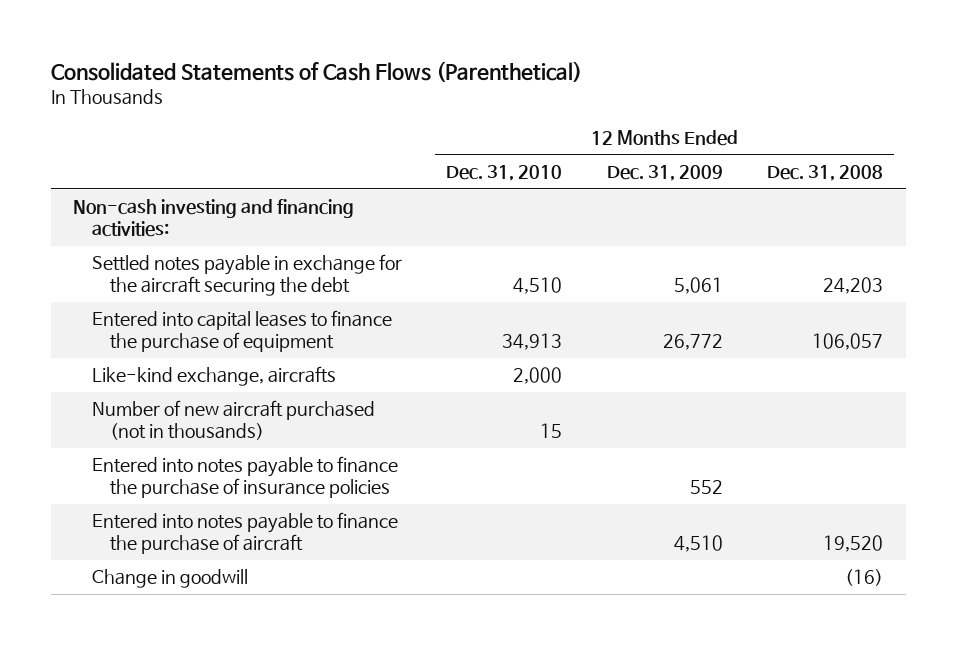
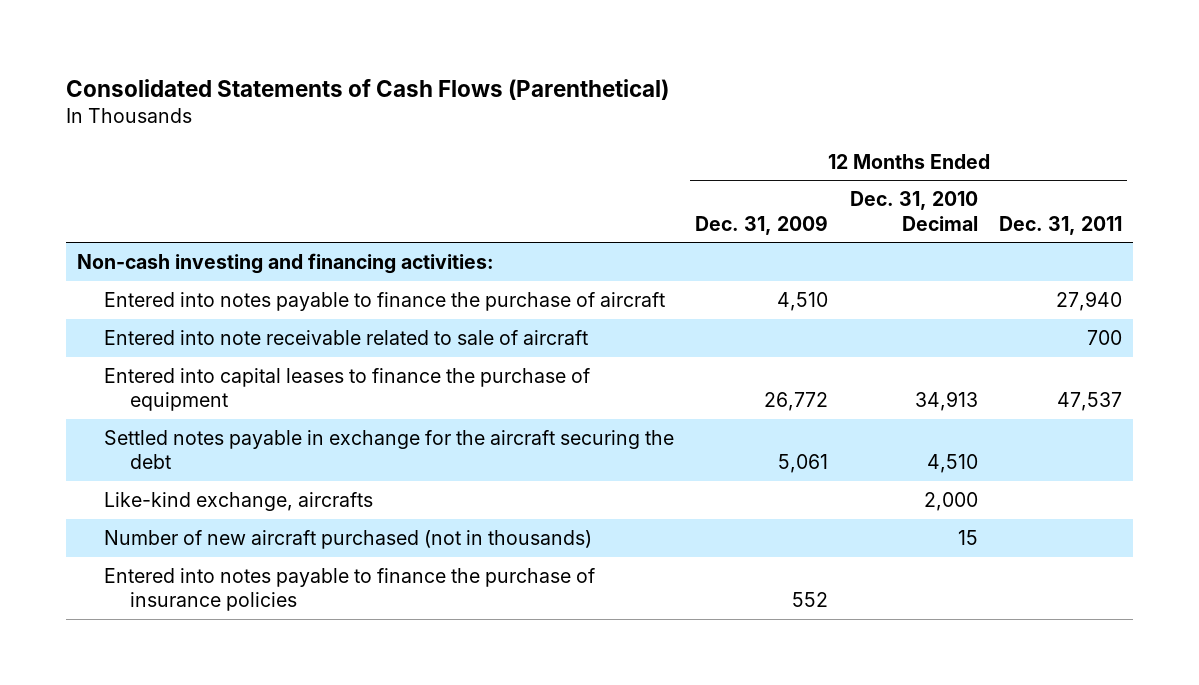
- | 12 Months Ended Dec. 31, 2010 | 12 Months Ended Dec. 31, 2009 | 12 Months Ended Dec. 31, 2008
+ | 12 Months Ended Dec. 31, 2009 | 12 Months Ended Dec. 31, 2010 Decimal | 12 Months Ended Dec. 31, 2011
moved up: Entered into notes payable to finance the purchase of aircraft | 4,510 | | 27,940
+ Entered into note receivable related to sale of aircraft | | | 700
moved down: Settled notes payable in exchange for the aircraft securing the debt | 5,061 | 4,510 |
- Change in goodwill | | | (16)

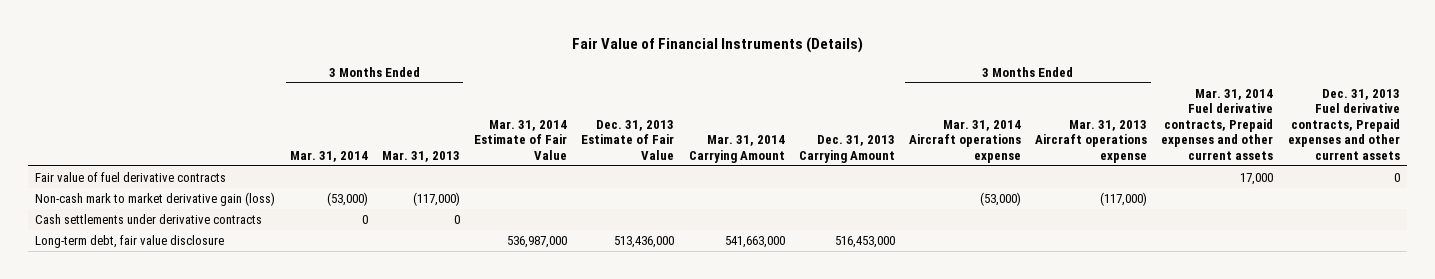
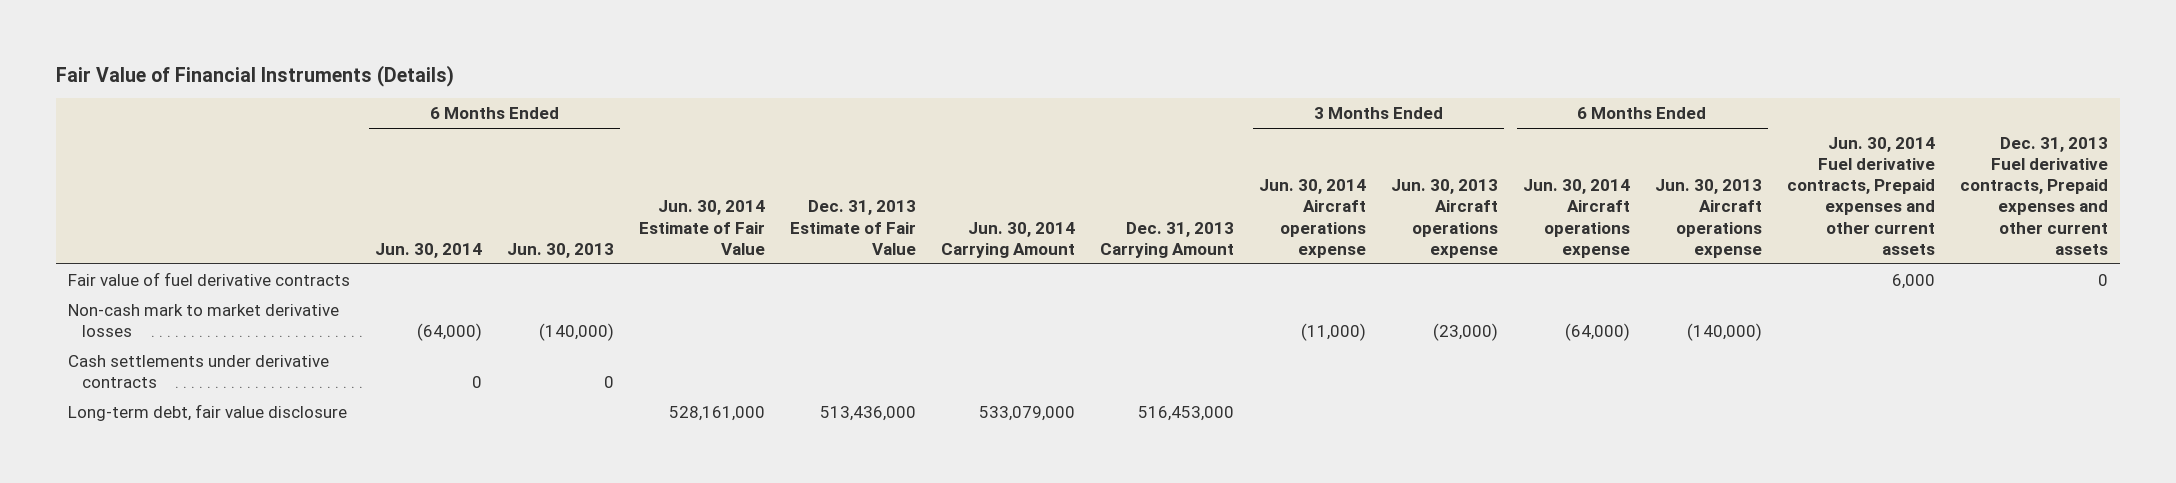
- | 3 Months Ended Mar. 31, 2014 | 3 Months Ended Mar. 31, 2013 | Mar. 31, 2014 Estimate of Fair Value | Dec. 31, 2013 Estimate of Fair Value | Mar. 31, 2014 Carrying Amount | Dec. 31, 2013 Carrying Amount | 3 Months Ended Mar. 31, 2014 Aircraft operations expense | 3 Months Ended Mar. 31, 2013 Aircraft operations expense | Mar. 31, 2014 Fuel derivative contracts, Prepaid expenses and other current assets | Dec. 31, 2013 Fuel derivative contracts, Prepaid expenses and other current assets
+ | 6 Months Ended Jun. 30, 2014 | 6 Months Ended Jun. 30, 2013 | Jun. 30, 2014 Estimate of Fair Value | Dec. 31, 2013 Estimate of Fair Value | Jun. 30, 2014 Carrying Amount | Dec. 31, 2013 Carrying Amount | 3 Months Ended Jun. 30, 2014 Aircraft operations expense | 3 Months Ended Jun. 30, 2013 Aircraft operations expense | 6 Months Ended Jun. 30, 2014 Aircraft operations expense | 6 Months Ended Jun. 30, 2013 Aircraft operations expense | Jun. 30, 2014 Fuel derivative contracts, Prepaid expenses and other current assets | Dec. 31, 2013 Fuel derivative contracts, Prepaid expenses and other current assets
- Non-cash mark to market derivative gain (loss) | (53,000) | (117,000) | | | | | (53,000) | (117,000) | |
+ Non-cash mark to market derivative losses | (64,000) | (140,000) | | | | | (11,000) | (23,000) | (64,000) | (140,000) | |

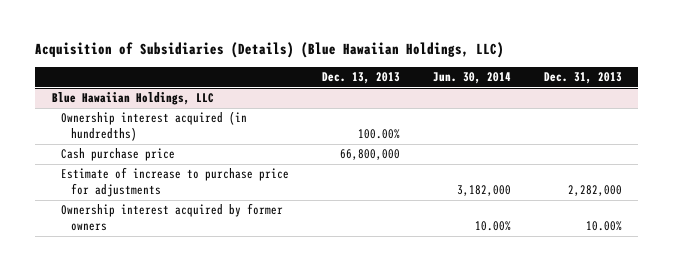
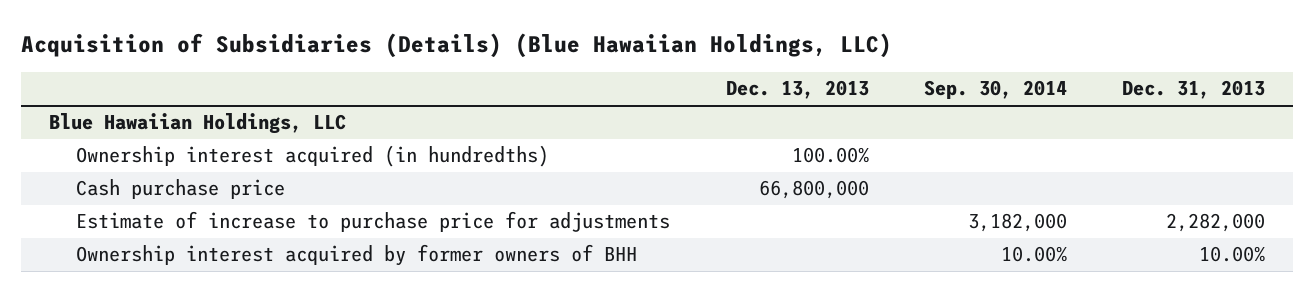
- | Dec. 13, 2013 | Jun. 30, 2014 | Dec. 31, 2013
+ | Dec. 13, 2013 | Sep. 30, 2014 | Dec. 31, 2013
@ Blue Hawaiian Holdings, LLC
- Ownership interest acquired by former owners | | 10.00% | 10.00%
+ Ownership interest acquired by former owners of BHH | | 10.00% | 10.00%

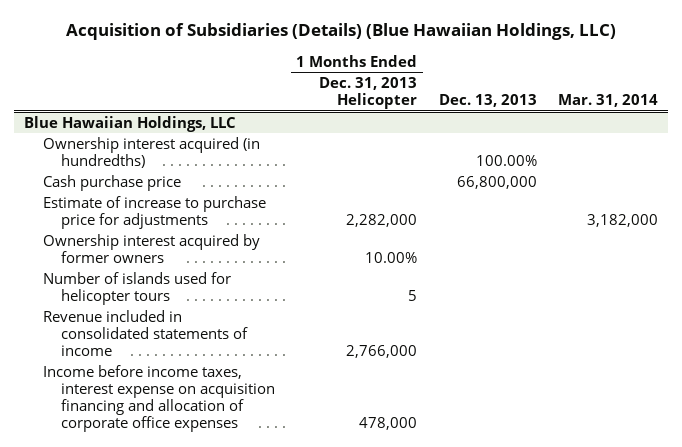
- | Dec. 13, 2013 | Sep. 30, 2014 | Dec. 31, 2013
+ | 1 Months Ended Dec. 31, 2013 Helicopter | Dec. 13, 2013 | Mar. 31, 2014
@ Blue Hawaiian Holdings, LLC
- Ownership interest acquired by former owners of BHH | | 10.00% | 10.00%
+ Ownership interest acquired by former owners | 10.00% | |
+ Number of islands used for helicopter tours | 5 | |
+ Revenue included in consolidated statements of income | 2,766,000 | |
+ Income before income taxes, interest expense on acquisition financing and allocation of corporate office expenses | 478,000 | |

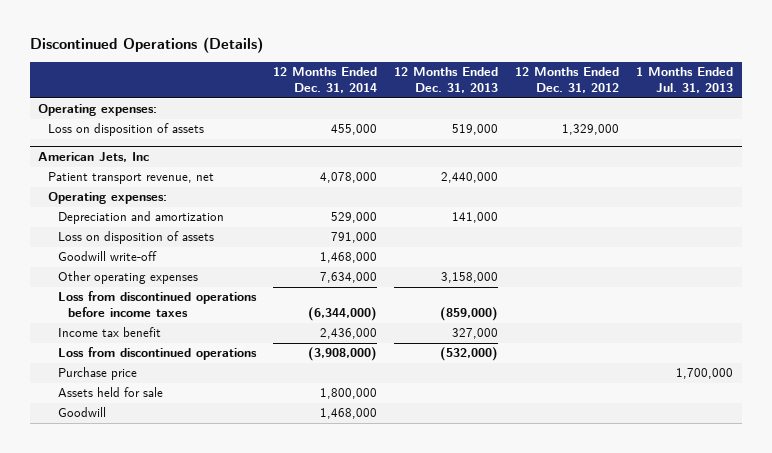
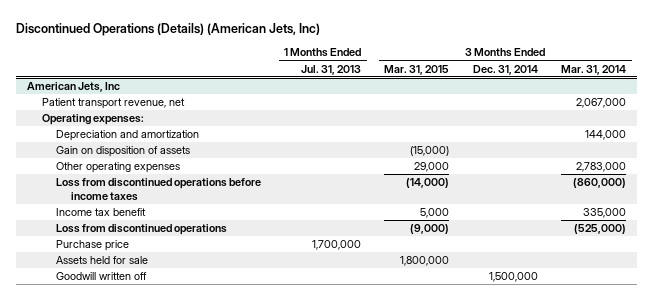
- Discontinued Operations (Details)
+ Discontinued Operations (Details) (American Jets, Inc)
- | 12 Months Ended Dec. 31, 2014 | 12 Months Ended Dec. 31, 2013 | 12 Months Ended Dec. 31, 2012 | 1 Months Ended Jul. 31, 2013
+ | 1 Months Ended Jul. 31, 2013 | 3 Months Ended Mar. 31, 2015 | 3 Months Ended Dec. 31, 2014 | 3 Months Ended Mar. 31, 2014
- Operating expenses:
- Loss on disposition of assets | 455,000 | 519,000 | 1,329,000 |
@ American Jets, Inc
- Loss on disposition of assets | 791,000 | | |
- Goodwill write-off | 1,468,000 | | |
+ Gain on disposition of assets | | (15,000) | |
- Goodwill | 1,468,000 | | |
+ Goodwill written off | | | 1,500,000 |

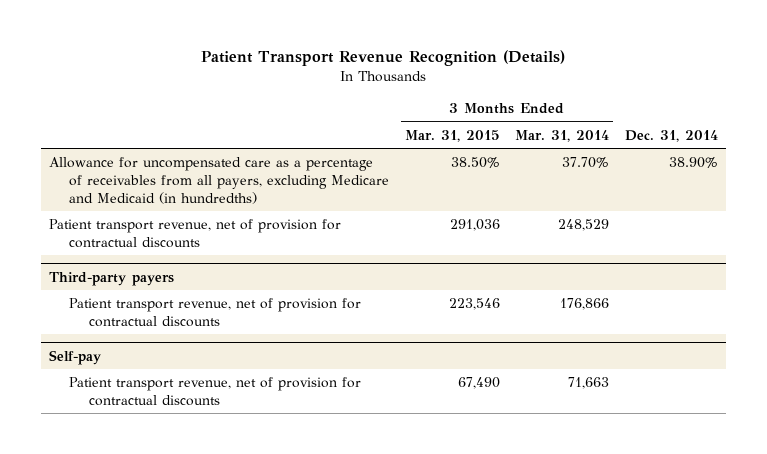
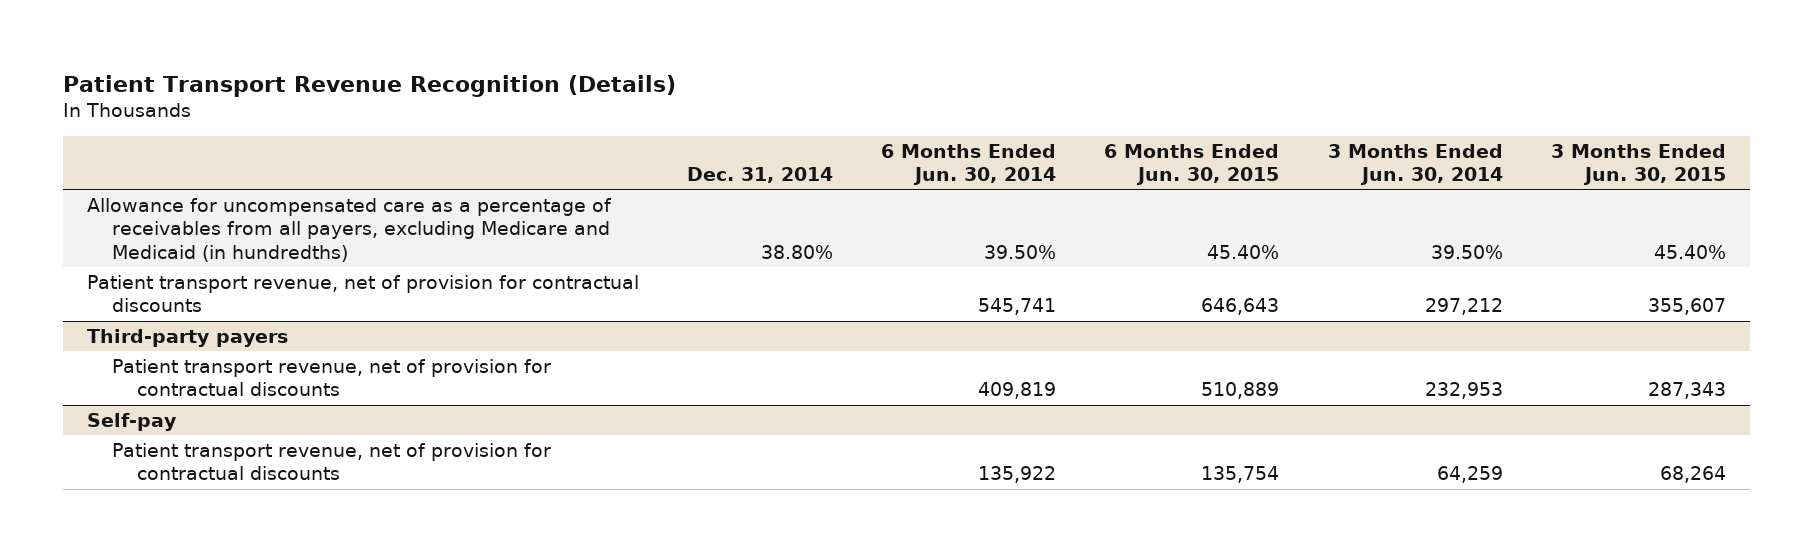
- | 3 Months Ended Mar. 31, 2015 | 3 Months Ended Mar. 31, 2014 | Dec. 31, 2014
+ | Dec. 31, 2014 | 6 Months Ended Jun. 30, 2014 | 6 Months Ended Jun. 30, 2015 | 3 Months Ended Jun. 30, 2014 | 3 Months Ended Jun. 30, 2015
- Allowance for uncompensated care as a percentage of receivables from all payers, excluding Medicare and Medicaid (in hundredths) | 38.50% | 37.70% | 38.90%
+ Allowance for uncompensated care as a percentage of receivables from all payers, excluding Medicare and Medicaid (in hundredths) | 38.80% | 39.50% | 45.40% | 39.50% | 45.40%

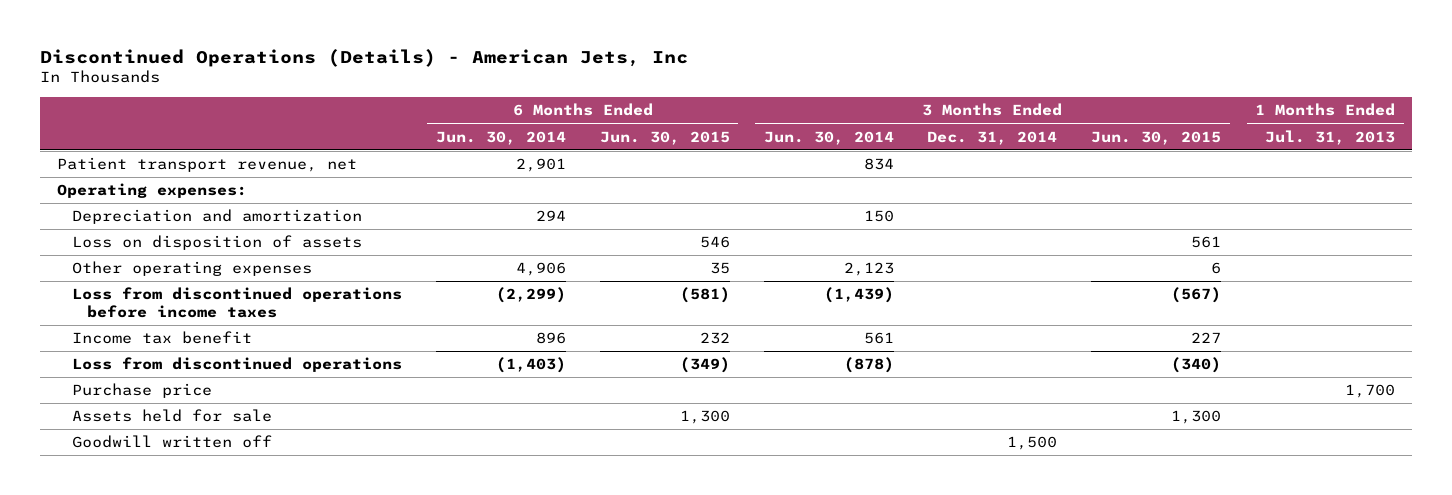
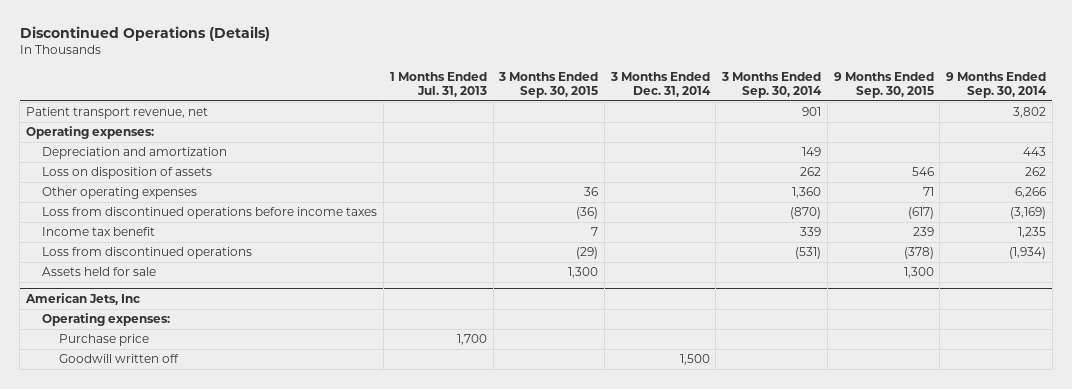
- Discontinued Operations (Details) - American Jets, Inc
+ Discontinued Operations (Details)
- | 6 Months Ended Jun. 30, 2014 | 6 Months Ended Jun. 30, 2015 | 3 Months Ended Jun. 30, 2014 | 3 Months Ended Dec. 31, 2014 | 3 Months Ended Jun. 30, 2015 | 1 Months Ended Jul. 31, 2013
+ | 1 Months Ended Jul. 31, 2013 | 3 Months Ended Sep. 30, 2015 | 3 Months Ended Dec. 31, 2014 | 3 Months Ended Sep. 30, 2014 | 9 Months Ended Sep. 30, 2015 | 9 Months Ended Sep. 30, 2014
- Purchase price | | | | | | 1,700
- Goodwill written off | | | | 1,500 | |
+ American Jets, Inc
+ Operating expenses:
+ Purchase price | 1,700 | | | | |
+ Goodwill written off | | | 1,500 | | |

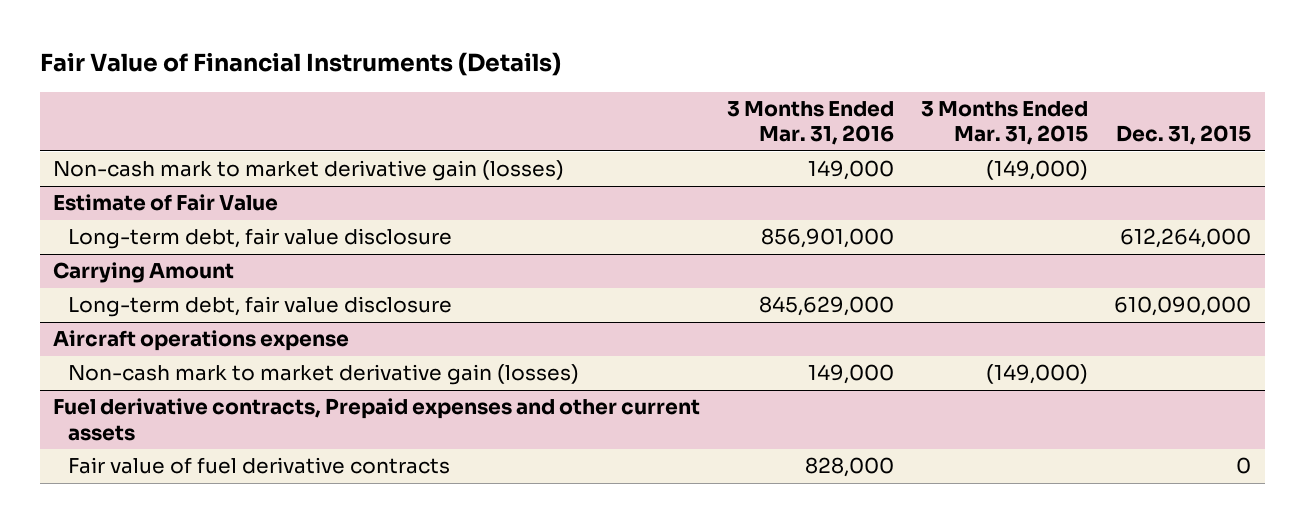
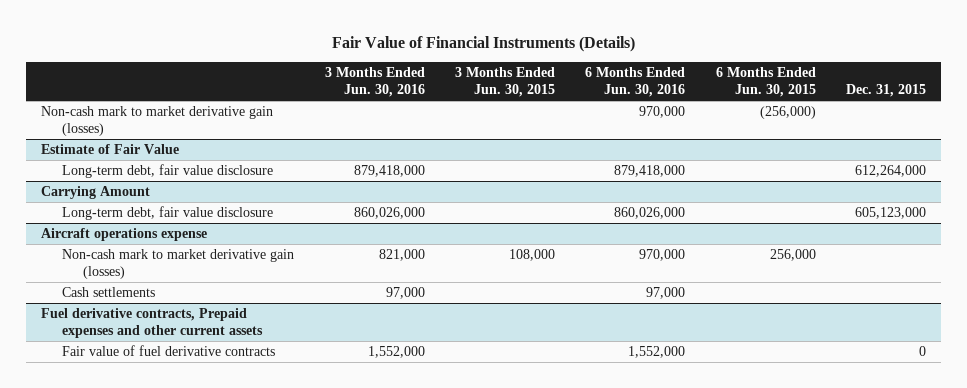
- | 3 Months Ended Mar. 31, 2016 | 3 Months Ended Mar. 31, 2015 | Dec. 31, 2015
+ | 3 Months Ended Jun. 30, 2016 | 3 Months Ended Jun. 30, 2015 | 6 Months Ended Jun. 30, 2016 | 6 Months Ended Jun. 30, 2015 | Dec. 31, 2015
@ Carrying Amount
- Long-term debt, fair value disclosure | 845,629,000 | | 610,090,000
+ Long-term debt, fair value disclosure | 860,026,000 | | 860,026,000 | | 605,123,000
@ Aircraft operations expense
+ Cash settlements | 97,000 | | 97,000 | |

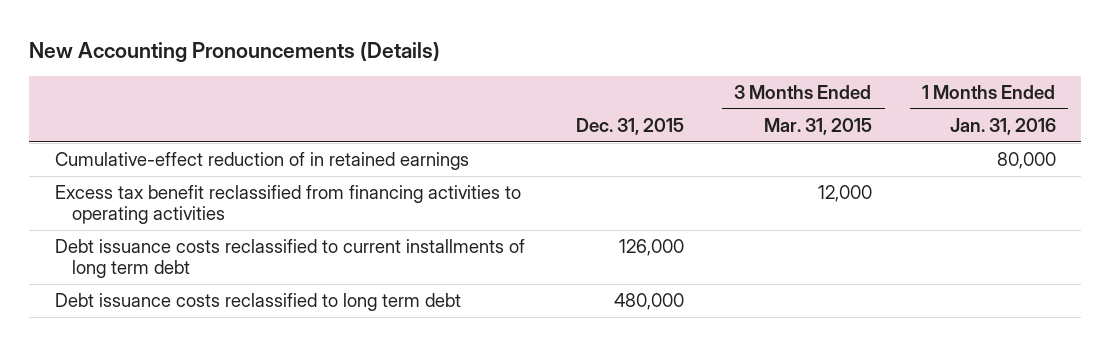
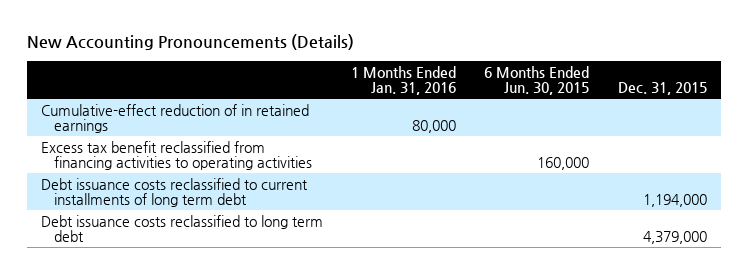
- | Dec. 31, 2015 | 3 Months Ended Mar. 31, 2015 | 1 Months Ended Jan. 31, 2016
+ | 1 Months Ended Jan. 31, 2016 | 6 Months Ended Jun. 30, 2015 | Dec. 31, 2015
- Debt issuance costs reclassified to current installments of long term debt | 126,000 | |
- Debt issuance costs reclassified to long term debt | 480,000 | |
+ Debt issuance costs reclassified to current installments of long term debt | | | 1,194,000
+ Debt issuance costs reclassified to long term debt | | | 4,379,000

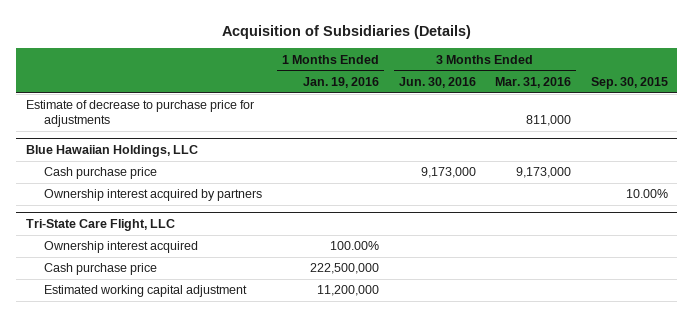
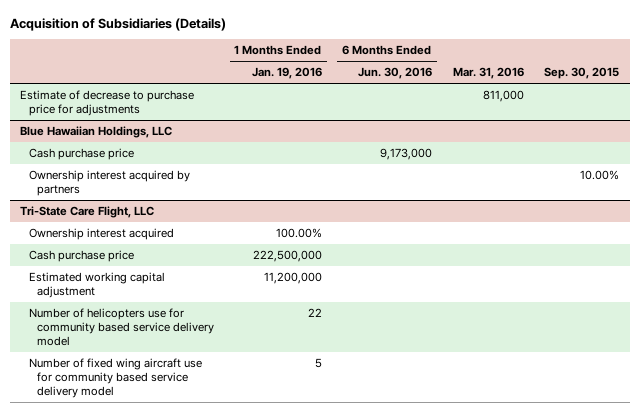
- | 1 Months Ended Jan. 19, 2016 | 3 Months Ended Jun. 30, 2016 | 3 Months Ended Mar. 31, 2016 | Sep. 30, 2015
+ | 1 Months Ended Jan. 19, 2016 | 6 Months Ended Jun. 30, 2016 | Mar. 31, 2016 | Sep. 30, 2015
@ Tri-State Care Flight, LLC
+ Number of helicopters use for community based service delivery model | 22 | | |
+ Number of fixed wing aircraft use for community based service delivery model | 5 | | |

